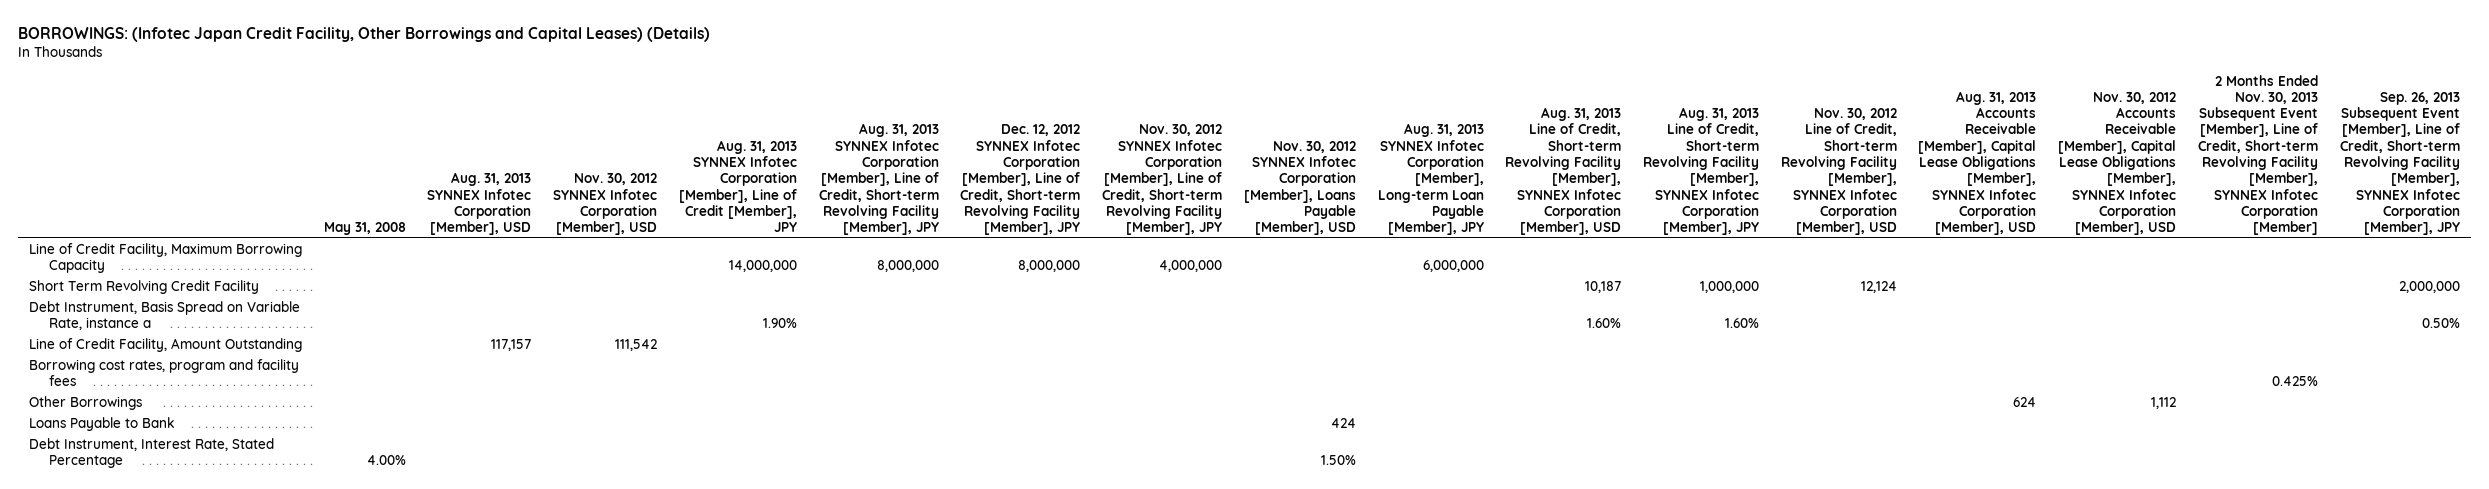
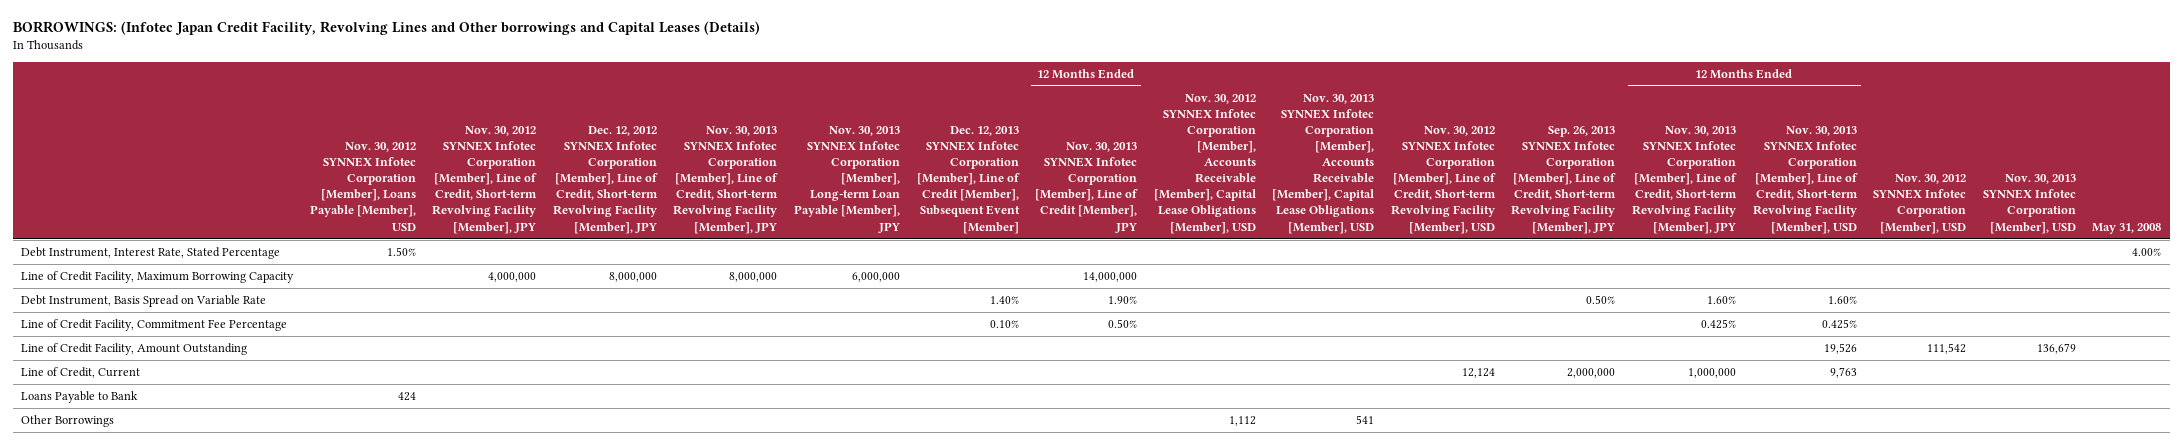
- BORROWINGS: (Infotec Japan Credit Facility, Other Borrowings and Capital Leases) (Details)
+ BORROWINGS: (Infotec Japan Credit Facility, Revolving Lines and Other borrowings and Capital Leases (Details)
- | May 31, 2008 | Aug. 31, 2013 SYNNEX Infotec Corporation [Member], USD | Nov. 30, 2012 SYNNEX Infotec Corporation [Member], USD | Aug. 31, 2013 SYNNEX Infotec Corporation [Member], Line of Credit [Member], JPY | Aug. 31, 2013 SYNNEX Infotec Corporation [Member], Line of Credit, Short-term Revolving Facility [Member], JPY | Dec. 12, 2012 SYNNEX Infotec Corporation [Member], Line of Credit, Short-term Revolving Facility [Member], JPY | Nov. 30, 2012 SYNNEX Infotec Corporation [Member], Line of Credit, Short-term Revolving Facility [Member], JPY | Nov. 30, 2012 SYNNEX Infotec Corporation [Member], Loans Payable [Member], USD | Aug. 31, 2013 SYNNEX Infotec Corporation [Member], Long-term Loan Payable [Member], JPY | Aug. 31, 2013 Line of Credit, Short-term Revolving Facility [Member], SYNNEX Infotec Corporation [Member], USD | Aug. 31, 2013 Line of Credit, Short-term Revolving Facility [Member], SYNNEX Infotec Corporation [Member], JPY | Nov. 30, 2012 Line of Credit, Short-term Revolving Facility [Member], SYNNEX Infotec Corporation [Member], USD | Aug. 31, 2013 Accounts Receivable [Member], Capital Lease Obligations [Member], SYNNEX Infotec Corporation [Member], USD | Nov. 30, 2012 Accounts Receivable [Member], Capital Lease Obligations [Member], SYNNEX Infotec Corporation [Member], USD | 2 Months Ended Nov. 30, 2013 Subsequent Event [Member], Line of Credit, Short-term Revolving Facility [Member], SYNNEX Infotec Corporation [Member] | Sep. 26, 2013 Subsequent Event [Member], Line of Credit, Short-term Revolving Facility [Member], SYNNEX Infotec Corporation [Member], JPY
+ | Nov. 30, 2012 SYNNEX Infotec Corporation [Member], Loans Payable [Member], USD | Nov. 30, 2012 SYNNEX Infotec Corporation [Member], Line of Credit, Short-term Revolving Facility [Member], JPY | Dec. 12, 2012 SYNNEX Infotec Corporation [Member], Line of Credit, Short-term Revolving Facility [Member], JPY | Nov. 30, 2013 SYNNEX Infotec Corporation [Member], Line of Credit, Short-term Revolving Facility [Member], JPY | Nov. 30, 2013 SYNNEX Infotec Corporation [Member], Long-term Loan Payable [Member], JPY | Dec. 12, 2013 SYNNEX Infotec Corporation [Member], Line of Credit [Member], Subsequent Event [Member] | 12 Months Ended Nov. 30, 2013 SYNNEX Infotec Corporation [Member], Line of Credit [Member], JPY | Nov. 30, 2012 SYNNEX Infotec Corporation [Member], Accounts Receivable [Member], Capital Lease Obligations [Member], USD | Nov. 30, 2013 SYNNEX Infotec Corporation [Member], Accounts Receivable [Member], Capital Lease Obligations [Member], USD | Nov. 30, 2012 SYNNEX Infotec Corporation [Member], Line of Credit, Short-term Revolving Facility [Member], USD | Sep. 26, 2013 SYNNEX Infotec Corporation [Member], Line of Credit, Short-term Revolving Facility [Member], JPY | 12 Months Ended Nov. 30, 2013 SYNNEX Infotec Corporation [Member], Line of Credit, Short-term Revolving Facility [Member], JPY | 12 Months Ended Nov. 30, 2013 SYNNEX Infotec Corporation [Member], Line of Credit, Short-term Revolving Facility [Member], USD | Nov. 30, 2012 SYNNEX Infotec Corporation [Member], USD | Nov. 30, 2013 SYNNEX Infotec Corporation [Member], USD | May 31, 2008
moved up: Debt Instrument, Interest Rate, Stated Percentage | 1.50% | | | | | | | | | | | | | | | 4.00%
- Short Term Revolving Credit Facility | | | | | | | | | | 10,187 | 1,000,000 | 12,124 | | | | 2,000,000
- Debt Instrument, Basis Spread on Variable Rate, instance a | | | | 1.90% | | | | | | 1.60% | 1.60% | | | | | 0.50%
+ Debt Instrument, Basis Spread on Variable Rate | | | | | | 1.40% | 1.90% | | | | 0.50% | 1.60% | 1.60% | | |
+ Line of Credit Facility, Commitment Fee Percentage | | | | | | 0.10% | 0.50% | | | | | 0.425% | 0.425% | | |
- Borrowing cost rates, program and facility fees | | | | | | | | | | | | | | | 0.425% |
+ Line of Credit, Current | | | | | | | | | | 12,124 | 2,000,000 | 1,000,000 | 9,763 | | |
moved down: Other Borrowings | | | | | | | | 1,112 | 541 | | | | | | |

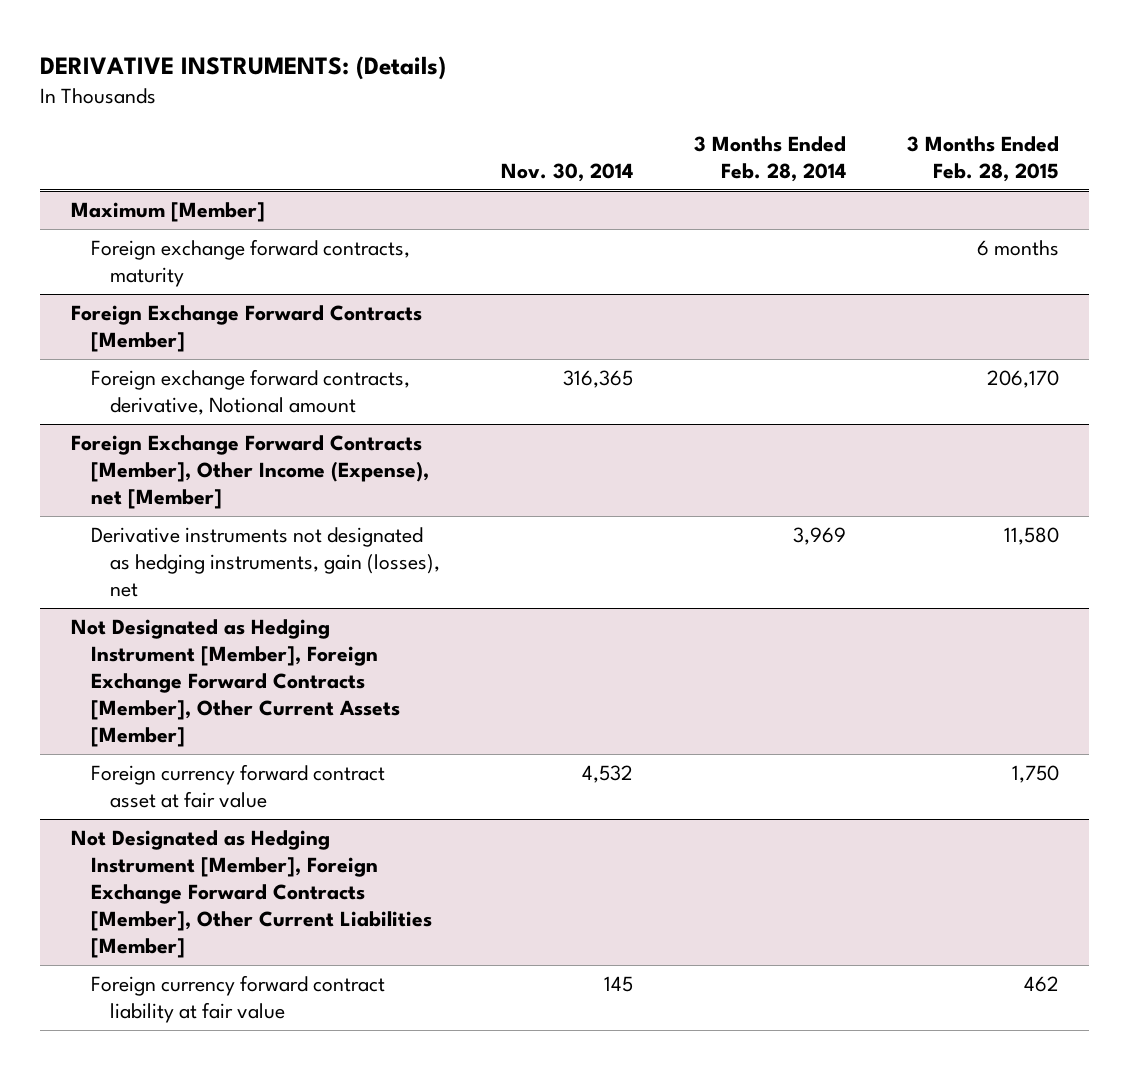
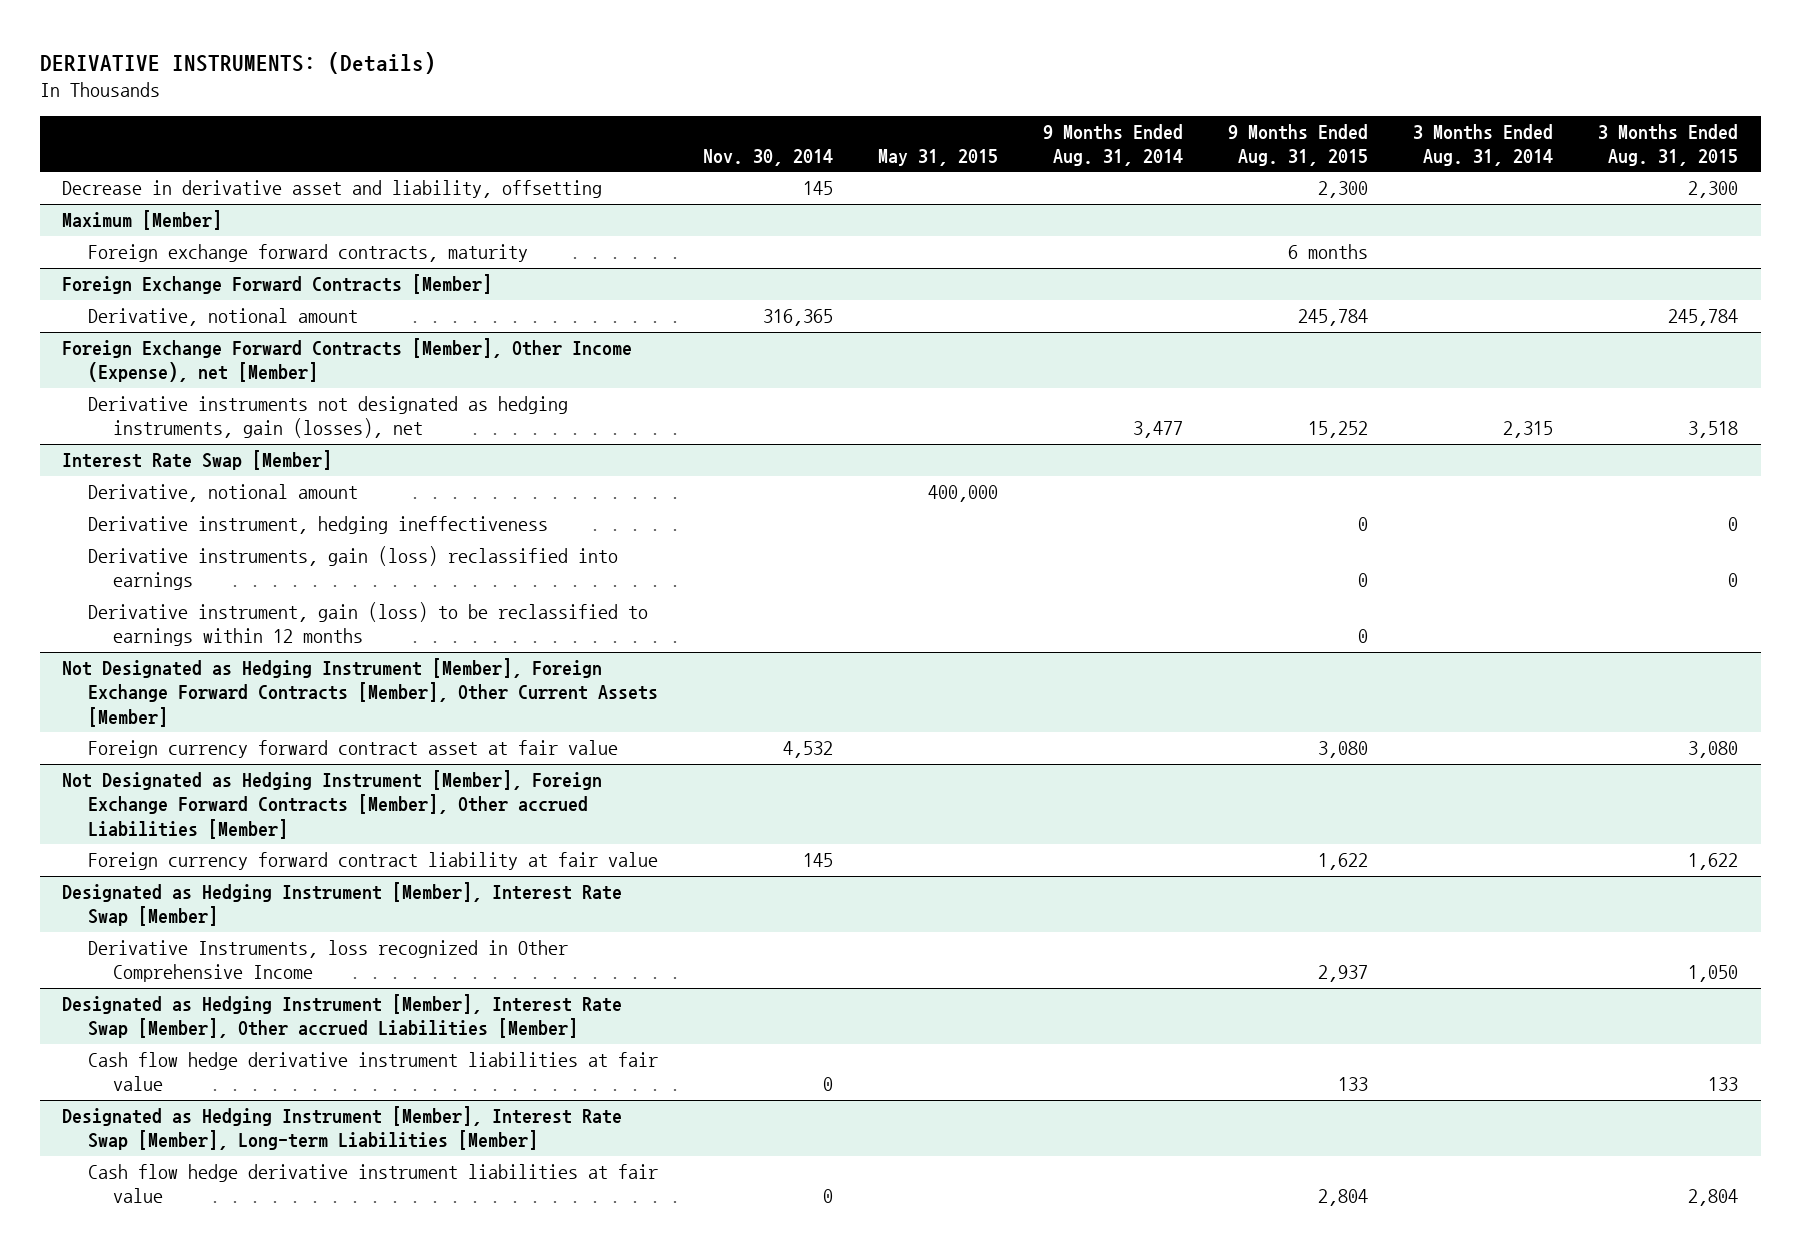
- | Nov. 30, 2014 | 3 Months Ended Feb. 28, 2014 | 3 Months Ended Feb. 28, 2015
+ | Nov. 30, 2014 | May 31, 2015 | 9 Months Ended Aug. 31, 2014 | 9 Months Ended Aug. 31, 2015 | 3 Months Ended Aug. 31, 2014 | 3 Months Ended Aug. 31, 2015
+ Decrease in derivative asset and liability, offsetting | 145 | | | 2,300 | | 2,300
@ Foreign Exchange Forward Contracts [Member]
- Foreign exchange forward contracts, derivative, Notional amount | 316,365 | | 206,170
+ Derivative, notional amount | 316,365 | | | 245,784 | | 245,784
+ Interest Rate Swap [Member]
+ Derivative, notional amount | | 400,000 | | | |
+ Derivative instrument, hedging ineffectiveness | | | | 0 | | 0
+ Derivative instruments, gain (loss) reclassified into earnings | | | | 0 | | 0
+ Derivative instrument, gain (loss) to be reclassified to earnings within 12 months | | | | 0 | |
- Not Designated as Hedging Instrument [Member], Foreign Exchange Forward Contracts [Member], Other Current Liabilities [Member]
+ Not Designated as Hedging Instrument [Member], Foreign Exchange Forward Contracts [Member], Other accrued Liabilities [Member]
+ Designated as Hedging Instrument [Member], Interest Rate Swap [Member]
+ Derivative Instruments, loss recognized in Other Comprehensive Income | | | | 2,937 | | 1,050
+ Designated as Hedging Instrument [Member], Interest Rate Swap [Member], Other accrued Liabilities [Member]
+ Cash flow hedge derivative instrument liabilities at fair value | 0 | | | 133 | | 133
+ Designated as Hedging Instrument [Member], Interest Rate Swap [Member], Long-term Liabilities [Member]
+ Cash flow hedge derivative instrument liabilities at fair value | 0 | | | 2,804 | | 2,804

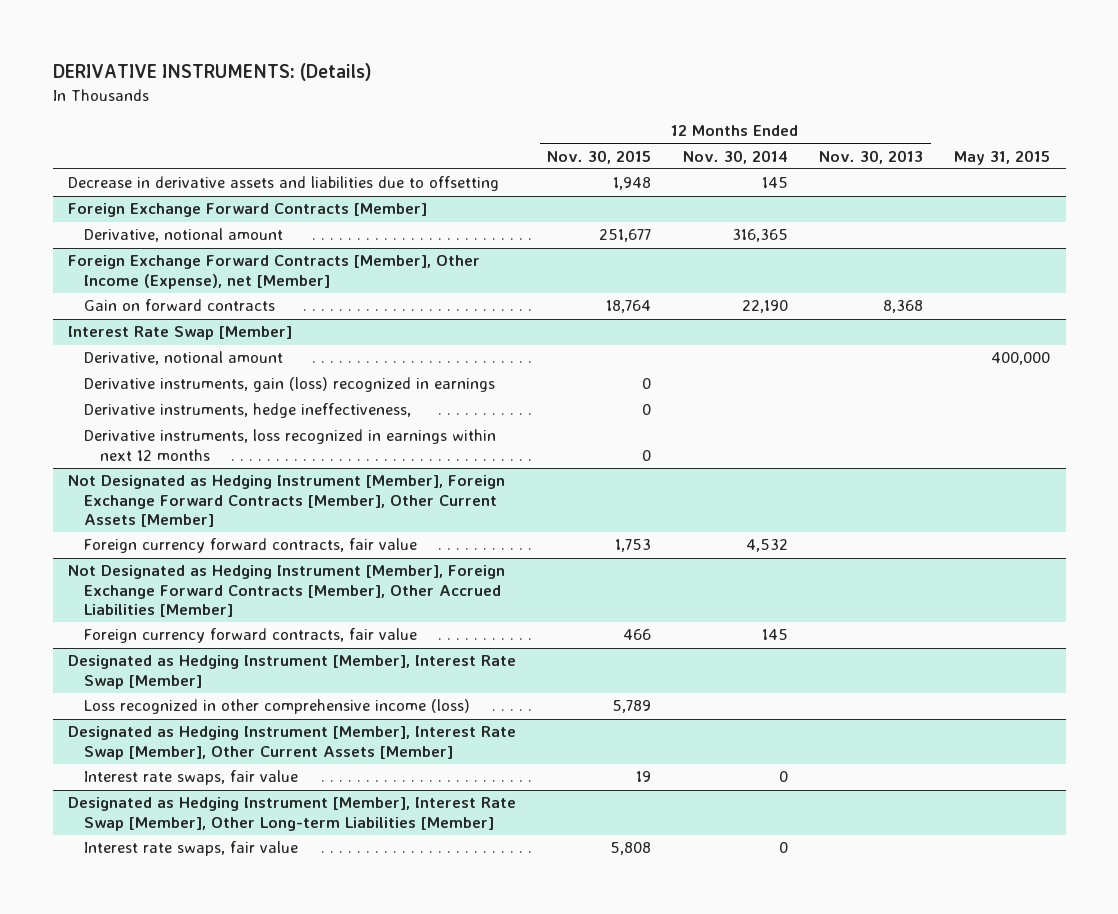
- | Nov. 30, 2014 | May 31, 2015 | 9 Months Ended Aug. 31, 2014 | 9 Months Ended Aug. 31, 2015 | 3 Months Ended Aug. 31, 2014 | 3 Months Ended Aug. 31, 2015
+ | 12 Months Ended Nov. 30, 2015 | 12 Months Ended Nov. 30, 2014 | 12 Months Ended Nov. 30, 2013 | May 31, 2015
- Decrease in derivative asset and liability, offsetting | 145 | | | 2,300 | | 2,300
- Maximum [Member]
- Foreign exchange forward contracts, maturity | | | | 6 months | |
+ Decrease in derivative assets and liabilities due to offsetting | 1,948 | 145 | |
@ Foreign Exchange Forward Contracts [Member], Other Income (Expense), net [Member]
- Derivative instruments not designated as hedging instruments, gain (losses), net | | | 3,477 | 15,252 | 2,315 | 3,518
+ Gain on forward contracts | 18,764 | 22,190 | 8,368 |
@ Interest Rate Swap [Member]
- Derivative instrument, hedging ineffectiveness | | | | 0 | | 0
- Derivative instruments, gain (loss) reclassified into earnings | | | | 0 | | 0
- Derivative instrument, gain (loss) to be reclassified to earnings within 12 months | | | | 0 | |
+ Derivative instruments, gain (loss) recognized in earnings | 0 | | |
+ Derivative instruments, hedge ineffectiveness, | 0 | | |
+ Derivative instruments, loss recognized in earnings within next 12 months | 0 | | |
@ Not Designated as Hedging Instrument [Member], Foreign Exchange Forward Contracts [Member], Other Current Assets [Member]
- Foreign currency forward contract asset at fair value | 4,532 | | | 3,080 | | 3,080
- Not Designated as Hedging Instrument [Member], Foreign Exchange Forward Contracts [Member], Other accrued Liabilities [Member]
- Foreign currency forward contract liability at fair value | 145 | | | 1,622 | | 1,622
@ Not Designated as Hedging Instrument [Member], Foreign Exchange Forward Contracts [Member], Other Current Assets [Member]
+ Foreign currency forward contracts, fair value | 1,753 | 4,532 | |
+ Not Designated as Hedging Instrument [Member], Foreign Exchange Forward Contracts [Member], Other Accrued Liabilities [Member]
+ Foreign currency forward contracts, fair value | 466 | 145 | |
@ Designated as Hedging Instrument [Member], Interest Rate Swap [Member]
- Derivative Instruments, loss recognized in Other Comprehensive Income | | | | 2,937 | | 1,050
- Designated as Hedging Instrument [Member], Interest Rate Swap [Member], Other accrued Liabilities [Member]
- Cash flow hedge derivative instrument liabilities at fair value | 0 | | | 133 | | 133
- Designated as Hedging Instrument [Member], Interest Rate Swap [Member], Long-term Liabilities [Member]
- Cash flow hedge derivative instrument liabilities at fair value | 0 | | | 2,804 | | 2,804
@ Designated as Hedging Instrument [Member], Interest Rate Swap [Member]
+ Loss recognized in other comprehensive income (loss) | 5,789 | | |
+ Designated as Hedging Instrument [Member], Interest Rate Swap [Member], Other Current Assets [Member]
+ Interest rate swaps, fair value | 19 | 0 | |
+ Designated as Hedging Instrument [Member], Interest Rate Swap [Member], Other Long-term Liabilities [Member]
+ Interest rate swaps, fair value | 5,808 | 0 | |

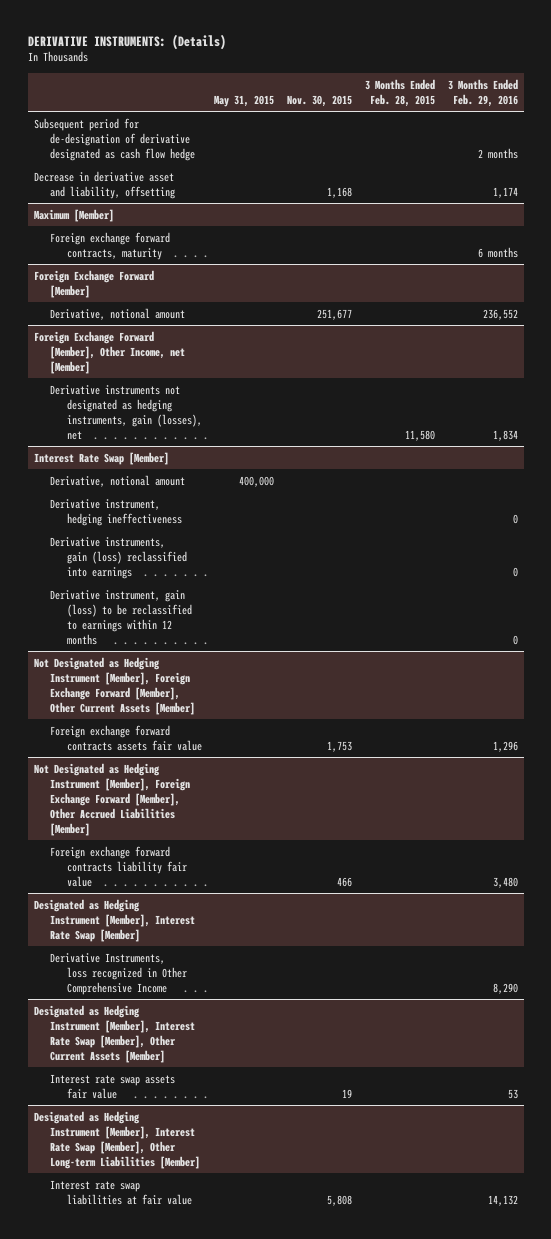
- | 12 Months Ended Nov. 30, 2015 | 12 Months Ended Nov. 30, 2014 | 12 Months Ended Nov. 30, 2013 | May 31, 2015
+ | May 31, 2015 | Nov. 30, 2015 | 3 Months Ended Feb. 28, 2015 | 3 Months Ended Feb. 29, 2016
- Decrease in derivative assets and liabilities due to offsetting | 1,948 | 145 | |
- Foreign Exchange Forward Contracts [Member]
+ Subsequent period for de-designation of derivative designated as cash flow hedge | | | | 2 months
+ Decrease in derivative asset and liability, offsetting | | 1,168 | | 1,174
+ Maximum [Member]
+ Foreign exchange forward contracts, maturity | | | | 6 months
+ Foreign Exchange Forward [Member]
- Foreign Exchange Forward Contracts [Member], Other Income (Expense), net [Member]
- Gain on forward contracts | 18,764 | 22,190 | 8,368 |
+ Foreign Exchange Forward [Member], Other Income, net [Member]
+ Derivative instruments not designated as hedging instruments, gain (losses), net | | | 11,580 | 1,834
@ Interest Rate Swap [Member]
- Derivative instruments, gain (loss) recognized in earnings | 0 | | |
- Derivative instruments, hedge ineffectiveness, | 0 | | |
- Derivative instruments, loss recognized in earnings within next 12 months | 0 | | |
- Not Designated as Hedging Instrument [Member], Foreign Exchange Forward Contracts [Member], Other Current Assets [Member]
- Foreign currency forward contracts, fair value | 1,753 | 4,532 | |
- Not Designated as Hedging Instrument [Member], Foreign Exchange Forward Contracts [Member], Other Accrued Liabilities [Member]
- Foreign currency forward contracts, fair value | 466 | 145 | |
@ Interest Rate Swap [Member]
+ Derivative instrument, hedging ineffectiveness | | | | 0
+ Derivative instruments, gain (loss) reclassified into earnings | | | | 0
+ Derivative instrument, gain (loss) to be reclassified to earnings within 12 months | | | | 0
+ Not Designated as Hedging Instrument [Member], Foreign Exchange Forward [Member], Other Current Assets [Member]
+ Foreign exchange forward contracts assets fair value | | 1,753 | | 1,296
+ Not Designated as Hedging Instrument [Member], Foreign Exchange Forward [Member], Other Accrued Liabilities [Member]
+ Foreign exchange forward contracts liability fair value | | 466 | | 3,480
@ Designated as Hedging Instrument [Member], Interest Rate Swap [Member]
- Loss recognized in other comprehensive income (loss) | 5,789 | | |
+ Derivative Instruments, loss recognized in Other Comprehensive Income | | | | 8,290
@ Designated as Hedging Instrument [Member], Interest Rate Swap [Member], Other Current Assets [Member]
- Interest rate swaps, fair value | 19 | 0 | |
+ Interest rate swap assets fair value | | 19 | | 53
@ Designated as Hedging Instrument [Member], Interest Rate Swap [Member], Other Long-term Liabilities [Member]
- Interest rate swaps, fair value | 5,808 | 0 | |
+ Interest rate swap liabilities at fair value | | 5,808 | | 14,132

